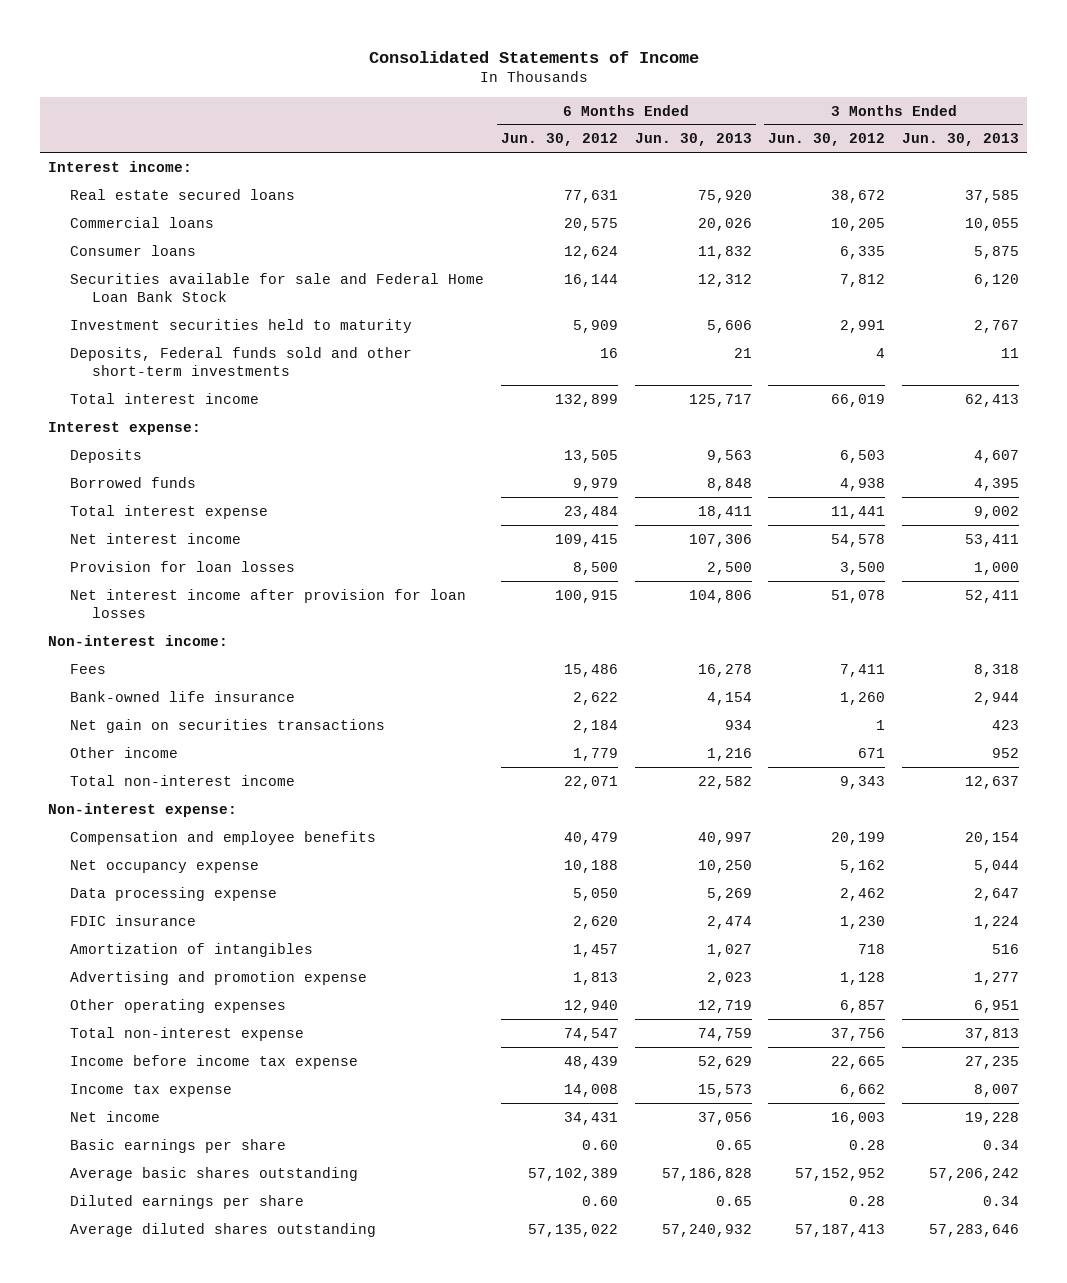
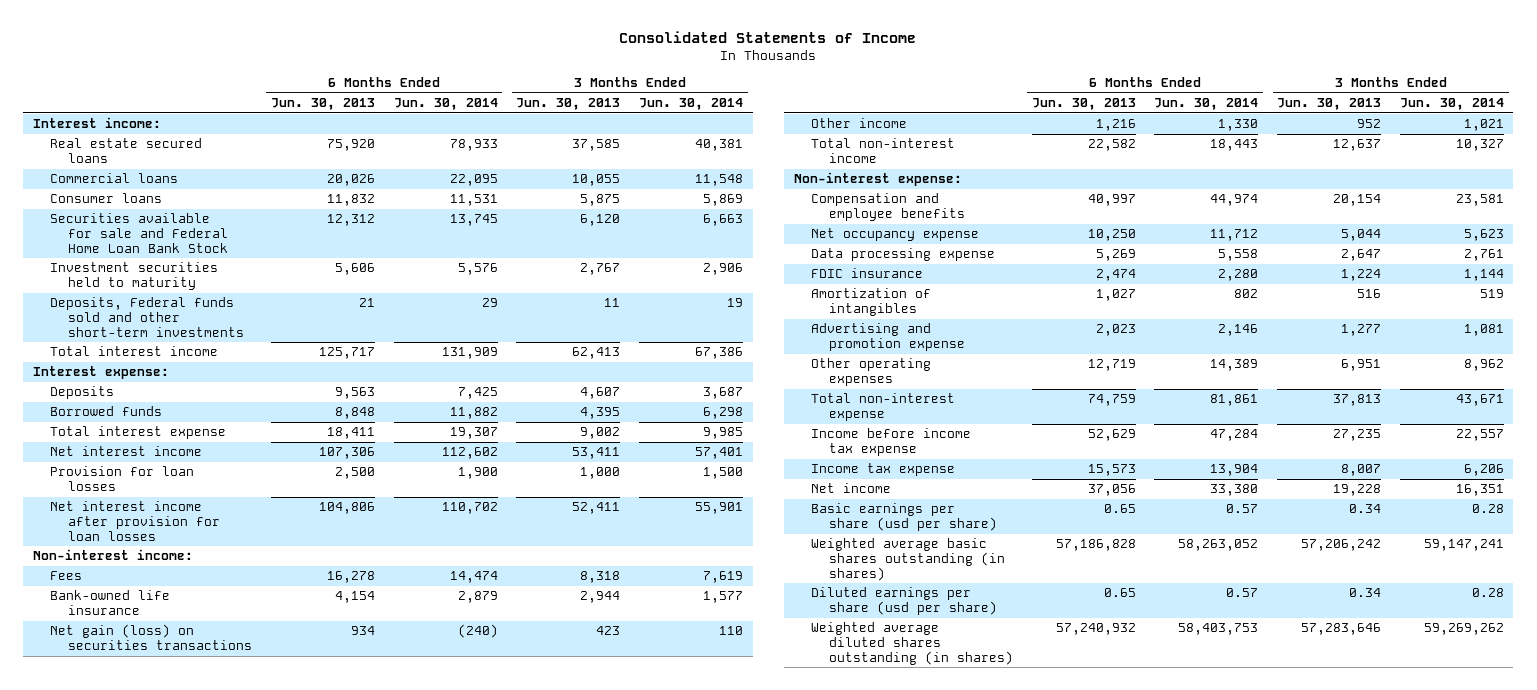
- | 6 Months Ended Jun. 30, 2012 | 6 Months Ended Jun. 30, 2013 | 3 Months Ended Jun. 30, 2012 | 3 Months Ended Jun. 30, 2013
+ | 6 Months Ended Jun. 30, 2013 | 6 Months Ended Jun. 30, 2014 | 3 Months Ended Jun. 30, 2013 | 3 Months Ended Jun. 30, 2014
- Net gain on securities transactions | 2,184 | 934 | 1 | 423
+ Net gain (loss) on securities transactions | 934 | (240) | 423 | 110
- Basic earnings per share | 0.60 | 0.65 | 0.28 | 0.34
- Average basic shares outstanding | 57,102,389 | 57,186,828 | 57,152,952 | 57,206,242
- Diluted earnings per share | 0.60 | 0.65 | 0.28 | 0.34
- Average diluted shares outstanding | 57,135,022 | 57,240,932 | 57,187,413 | 57,283,646
+ Basic earnings per share (usd per share) | 0.65 | 0.57 | 0.34 | 0.28
+ Weighted average basic shares outstanding (in shares) | 57,186,828 | 58,263,052 | 57,206,242 | 59,147,241
+ Diluted earnings per share (usd per share) | 0.65 | 0.57 | 0.34 | 0.28
+ Weighted average diluted shares outstanding (in shares) | 57,240,932 | 58,403,753 | 57,283,646 | 59,269,262

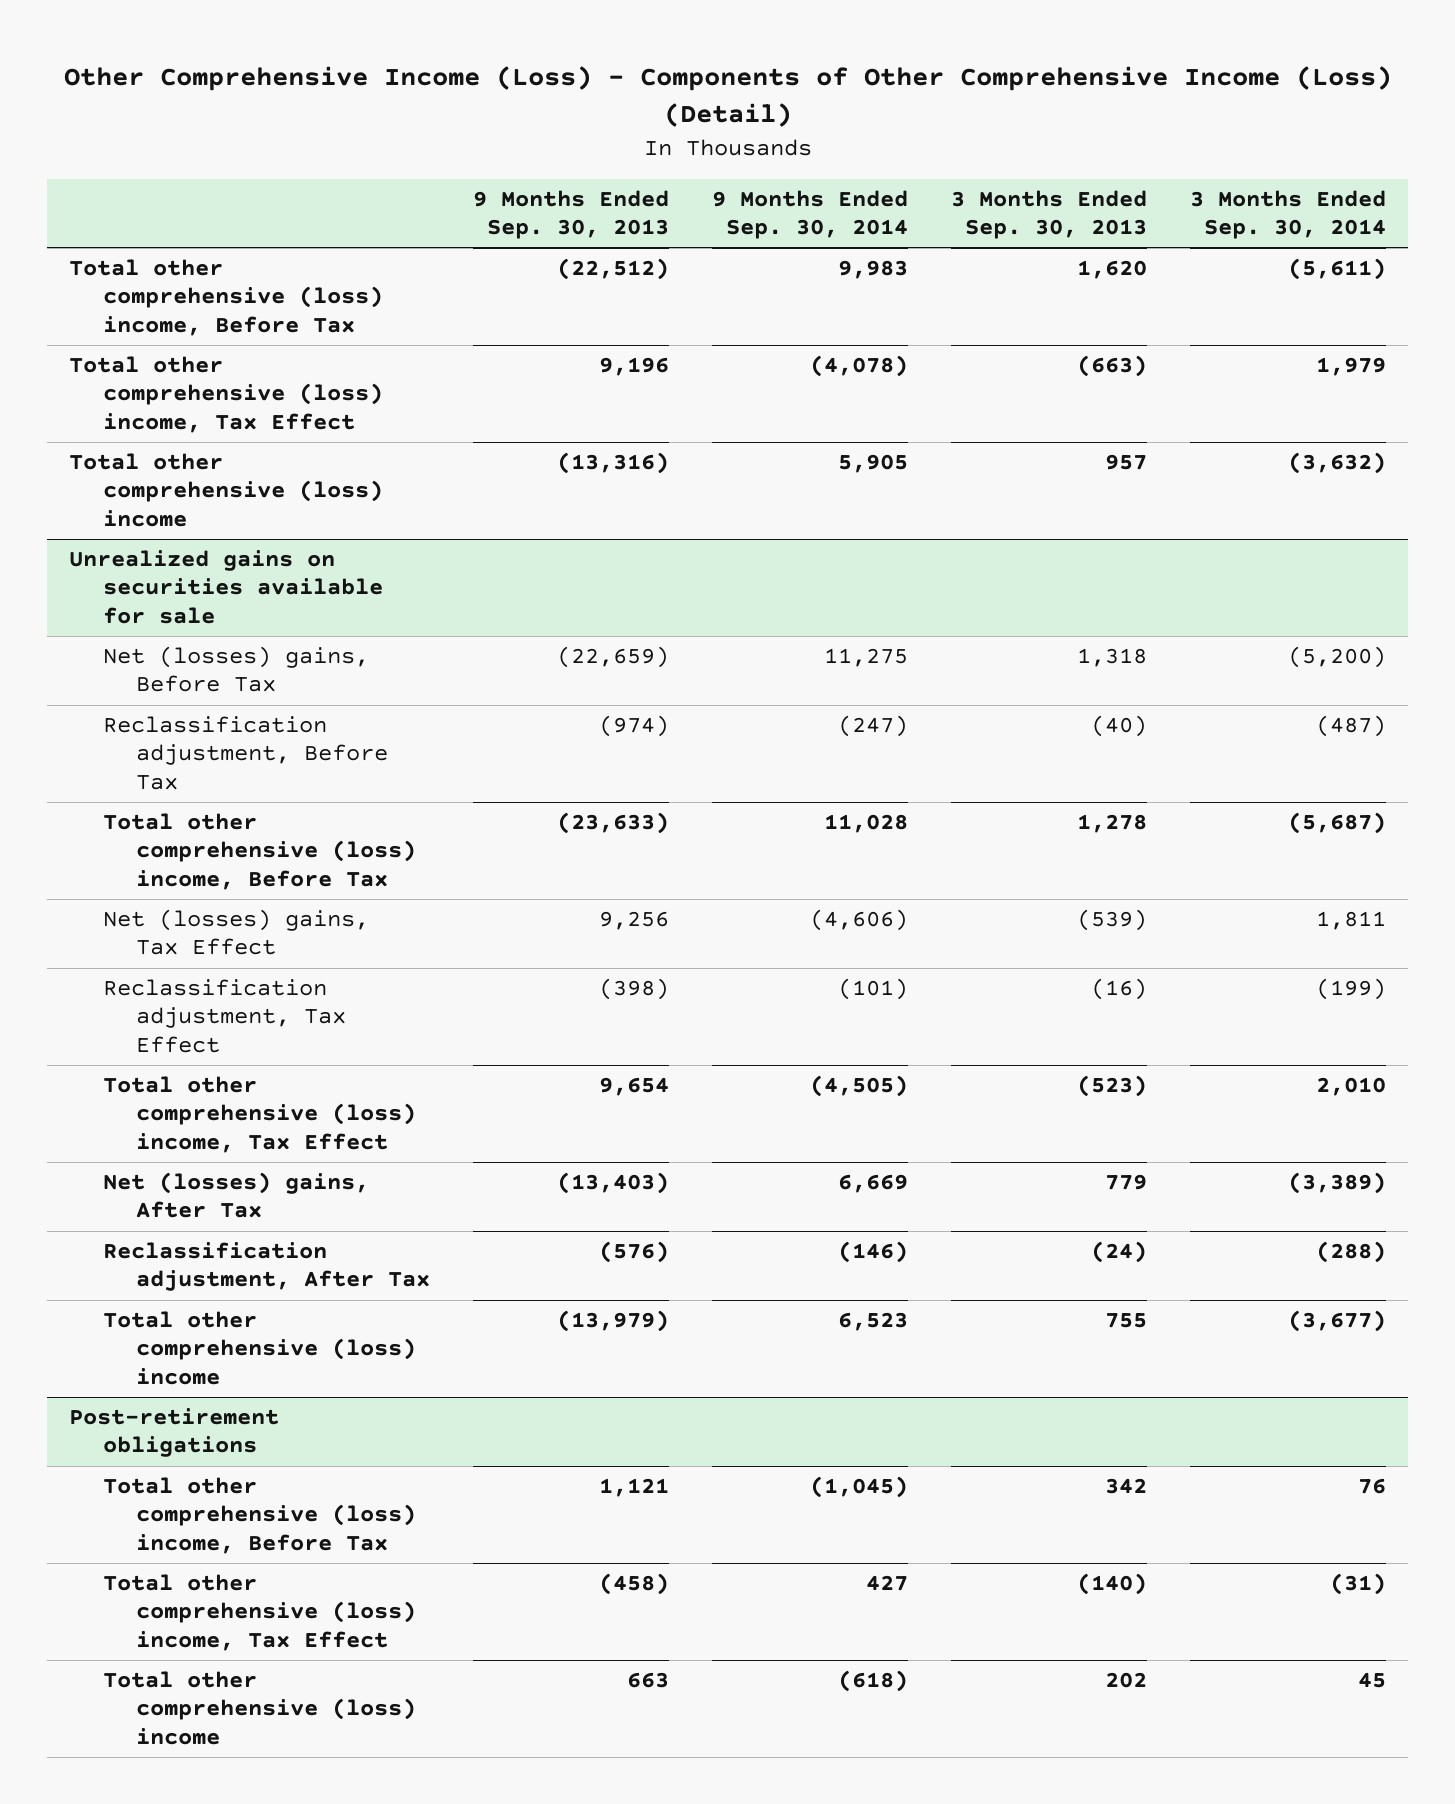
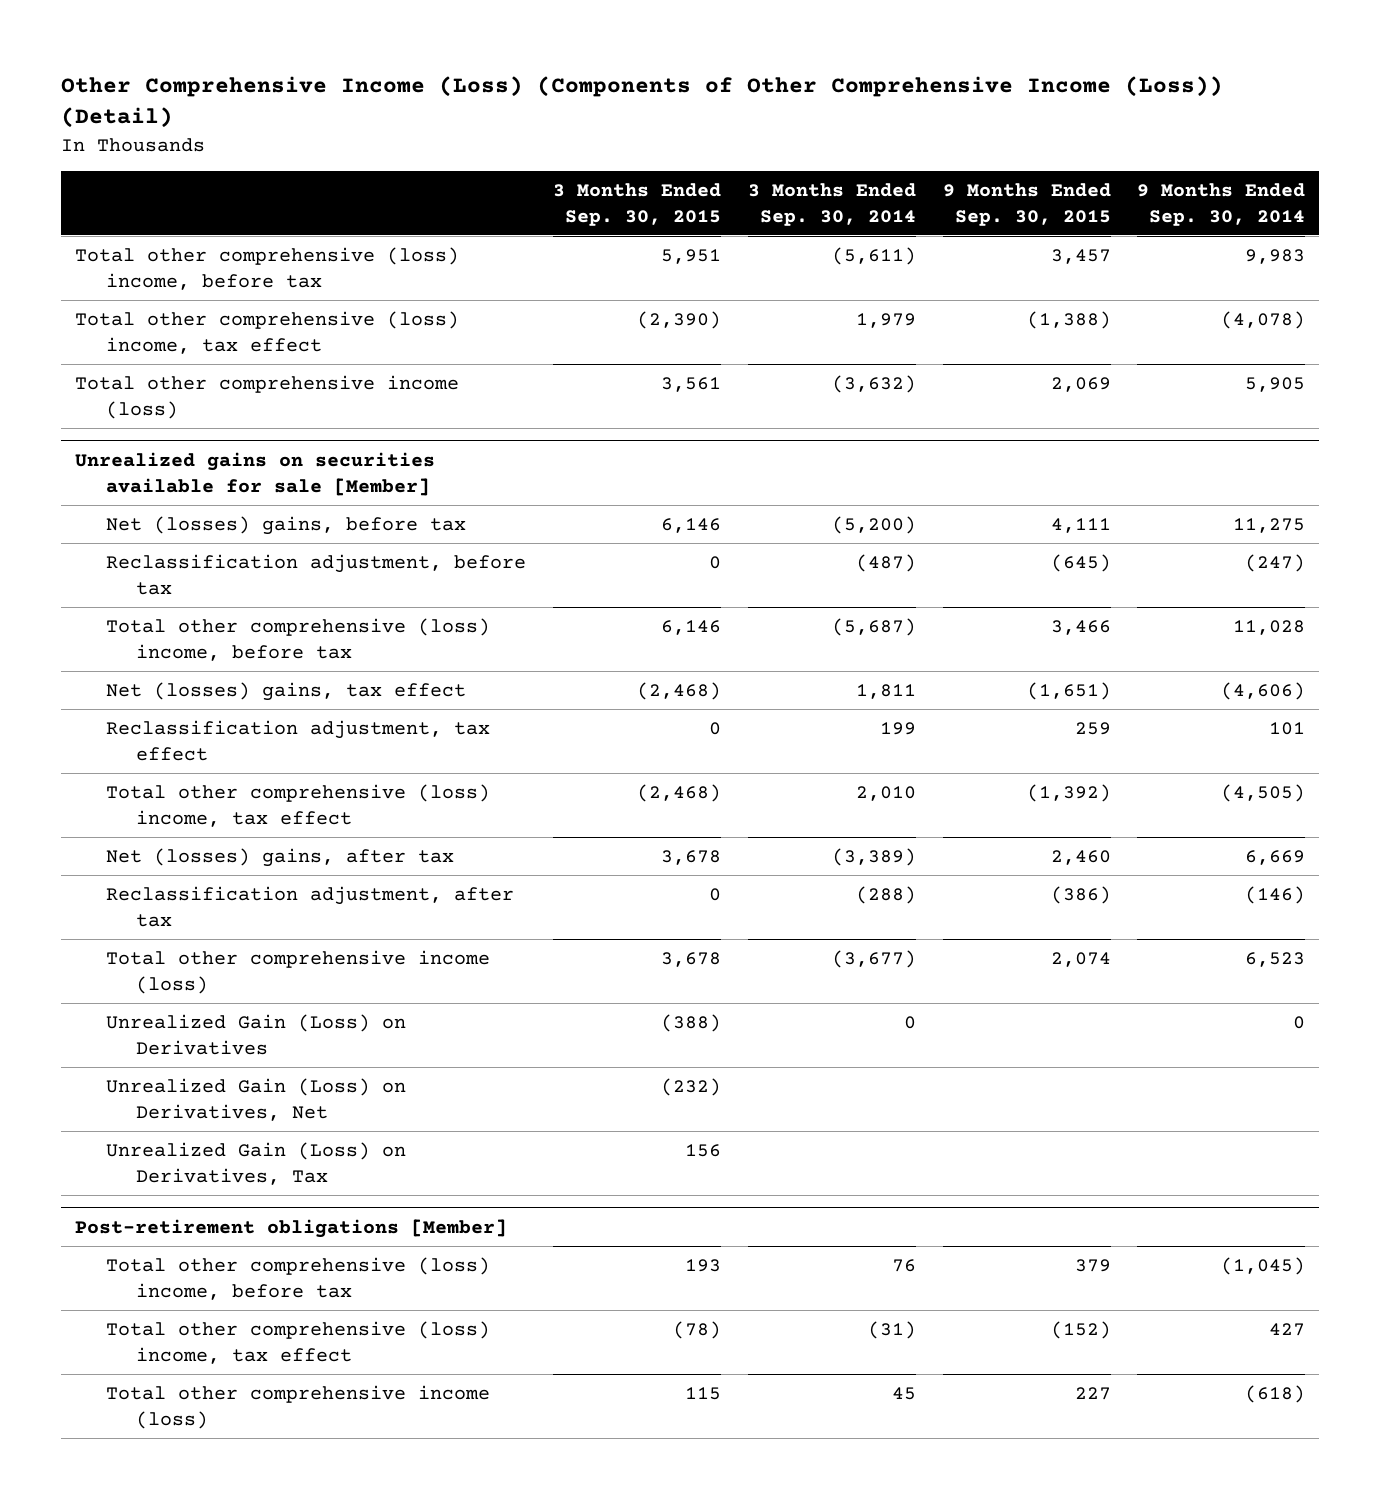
- Other Comprehensive Income (Loss) - Components of Other Comprehensive Income (Loss) (Detail)
+ Other Comprehensive Income (Loss) (Components of Other Comprehensive Income (Loss)) (Detail)
- | 9 Months Ended Sep. 30, 2013 | 9 Months Ended Sep. 30, 2014 | 3 Months Ended Sep. 30, 2013 | 3 Months Ended Sep. 30, 2014
+ | 3 Months Ended Sep. 30, 2015 | 3 Months Ended Sep. 30, 2014 | 9 Months Ended Sep. 30, 2015 | 9 Months Ended Sep. 30, 2014
- Total other comprehensive (loss) income, Before Tax | (22,512) | 9,983 | 1,620 | (5,611)
- Total other comprehensive (loss) income, Tax Effect | 9,196 | (4,078) | (663) | 1,979
- Total other comprehensive (loss) income | (13,316) | 5,905 | 957 | (3,632)
- Unrealized gains on securities available for sale
- Net (losses) gains, Before Tax | (22,659) | 11,275 | 1,318 | (5,200)
- Reclassification adjustment, Before Tax | (974) | (247) | (40) | (487)
- Total other comprehensive (loss) income, Before Tax | (23,633) | 11,028 | 1,278 | (5,687)
- Net (losses) gains, Tax Effect | 9,256 | (4,606) | (539) | 1,811
- Reclassification adjustment, Tax Effect | (398) | (101) | (16) | (199)
- Total other comprehensive (loss) income, Tax Effect | 9,654 | (4,505) | (523) | 2,010
- Net (losses) gains, After Tax | (13,403) | 6,669 | 779 | (3,389)
- Reclassification adjustment, After Tax | (576) | (146) | (24) | (288)
- Total other comprehensive (loss) income | (13,979) | 6,523 | 755 | (3,677)
- Post-retirement obligations
- Total other comprehensive (loss) income, Before Tax | 1,121 | (1,045) | 342 | 76
- Total other comprehensive (loss) income, Tax Effect | (458) | 427 | (140) | (31)
- Total other comprehensive (loss) income | 663 | (618) | 202 | 45
+ Total other comprehensive (loss) income, before tax | 5,951 | (5,611) | 3,457 | 9,983
+ Total other comprehensive (loss) income, tax effect | (2,390) | 1,979 | (1,388) | (4,078)
+ Total other comprehensive income (loss) | 3,561 | (3,632) | 2,069 | 5,905
+ Unrealized gains on securities available for sale [Member]
+ Net (losses) gains, before tax | 6,146 | (5,200) | 4,111 | 11,275
+ Reclassification adjustment, before tax | 0 | (487) | (645) | (247)
+ Total other comprehensive (loss) income, before tax | 6,146 | (5,687) | 3,466 | 11,028
+ Net (losses) gains, tax effect | (2,468) | 1,811 | (1,651) | (4,606)
+ Reclassification adjustment, tax effect | 0 | 199 | 259 | 101
+ Total other comprehensive (loss) income, tax effect | (2,468) | 2,010 | (1,392) | (4,505)
+ Net (losses) gains, after tax | 3,678 | (3,389) | 2,460 | 6,669
+ Reclassification adjustment, after tax | 0 | (288) | (386) | (146)
+ Total other comprehensive income (loss) | 3,678 | (3,677) | 2,074 | 6,523
+ Unrealized Gain (Loss) on Derivatives | (388) | 0 | | 0
+ Unrealized Gain (Loss) on Derivatives, Net | (232) | | |
+ Unrealized Gain (Loss) on Derivatives, Tax | 156 | | |
+ Post-retirement obligations [Member]
+ Total other comprehensive (loss) income, before tax | 193 | 76 | 379 | (1,045)
+ Total other comprehensive (loss) income, tax effect | (78) | (31) | (152) | 427
+ Total other comprehensive income (loss) | 115 | 45 | 227 | (618)

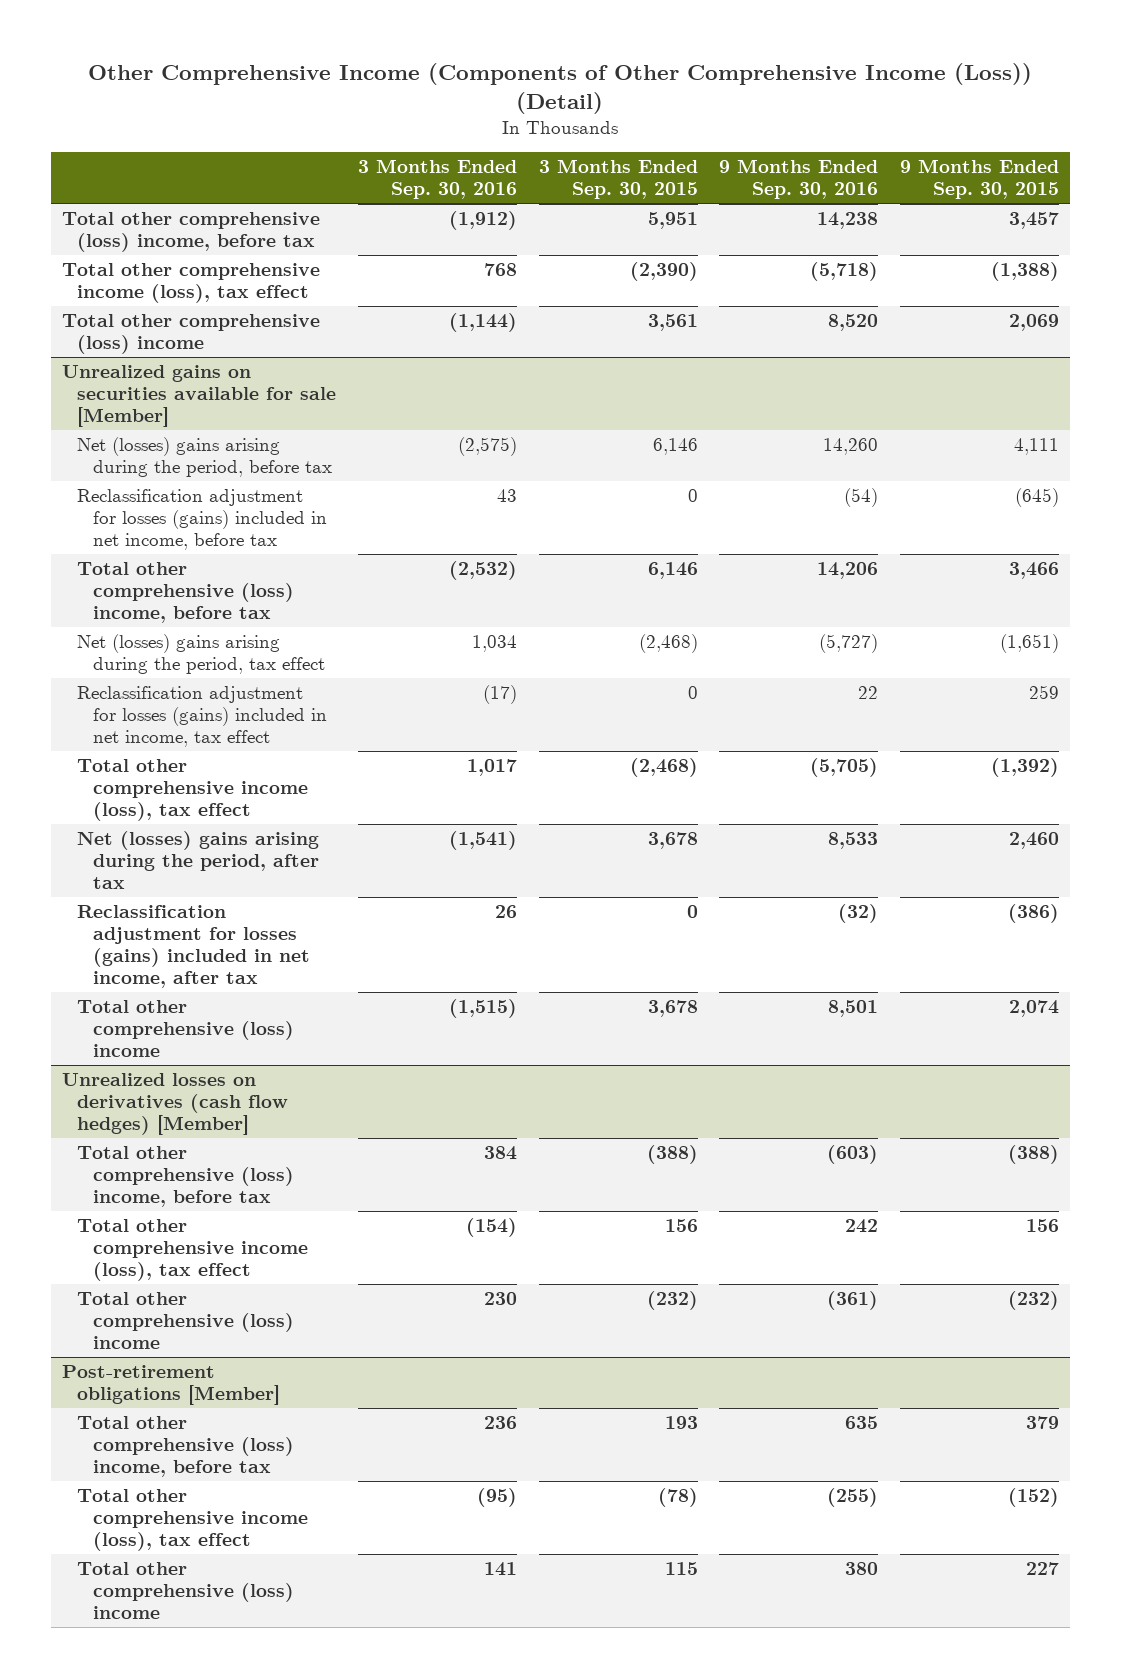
- Other Comprehensive Income (Loss) (Components of Other Comprehensive Income (Loss)) (Detail)
+ Other Comprehensive Income (Components of Other Comprehensive Income (Loss)) (Detail)
- | 3 Months Ended Sep. 30, 2015 | 3 Months Ended Sep. 30, 2014 | 9 Months Ended Sep. 30, 2015 | 9 Months Ended Sep. 30, 2014
+ | 3 Months Ended Sep. 30, 2016 | 3 Months Ended Sep. 30, 2015 | 9 Months Ended Sep. 30, 2016 | 9 Months Ended Sep. 30, 2015
- Total other comprehensive (loss) income, tax effect | (2,390) | 1,979 | (1,388) | (4,078)
- Total other comprehensive income (loss) | 3,561 | (3,632) | 2,069 | 5,905
+ Total other comprehensive income (loss), tax effect | 768 | (2,390) | (5,718) | (1,388)
+ Total other comprehensive (loss) income | (1,144) | 3,561 | 8,520 | 2,069
@ Unrealized gains on securities available for sale [Member]
- Net (losses) gains, before tax | 6,146 | (5,200) | 4,111 | 11,275
- Reclassification adjustment, before tax | 0 | (487) | (645) | (247)
+ Net (losses) gains arising during the period, before tax | (2,575) | 6,146 | 14,260 | 4,111
+ Reclassification adjustment for losses (gains) included in net income, before tax | 43 | 0 | (54) | (645)
- Net (losses) gains, tax effect | (2,468) | 1,811 | (1,651) | (4,606)
- Reclassification adjustment, tax effect | 0 | 199 | 259 | 101
- Total other comprehensive (loss) income, tax effect | (2,468) | 2,010 | (1,392) | (4,505)
- Net (losses) gains, after tax | 3,678 | (3,389) | 2,460 | 6,669
- Reclassification adjustment, after tax | 0 | (288) | (386) | (146)
- Total other comprehensive income (loss) | 3,678 | (3,677) | 2,074 | 6,523
- Unrealized Gain (Loss) on Derivatives | (388) | 0 | | 0
- Unrealized Gain (Loss) on Derivatives, Net | (232) | | |
- Unrealized Gain (Loss) on Derivatives, Tax | 156 | | |
+ Net (losses) gains arising during the period, tax effect | 1,034 | (2,468) | (5,727) | (1,651)
+ Reclassification adjustment for losses (gains) included in net income, tax effect | (17) | 0 | 22 | 259
+ Total other comprehensive income (loss), tax effect | 1,017 | (2,468) | (5,705) | (1,392)
+ Net (losses) gains arising during the period, after tax | (1,541) | 3,678 | 8,533 | 2,460
+ Reclassification adjustment for losses (gains) included in net income, after tax | 26 | 0 | (32) | (386)
+ Total other comprehensive (loss) income | (1,515) | 3,678 | 8,501 | 2,074
+ Unrealized losses on derivatives (cash flow hedges) [Member]
+ Total other comprehensive (loss) income, before tax | 384 | (388) | (603) | (388)
+ Total other comprehensive income (loss), tax effect | (154) | 156 | 242 | 156
+ Total other comprehensive (loss) income | 230 | (232) | (361) | (232)
@ Post-retirement obligations [Member]
- Total other comprehensive (loss) income, tax effect | (78) | (31) | (152) | 427
- Total other comprehensive income (loss) | 115 | 45 | 227 | (618)
+ Total other comprehensive income (loss), tax effect | (95) | (78) | (255) | (152)
+ Total other comprehensive (loss) income | 141 | 115 | 380 | 227

